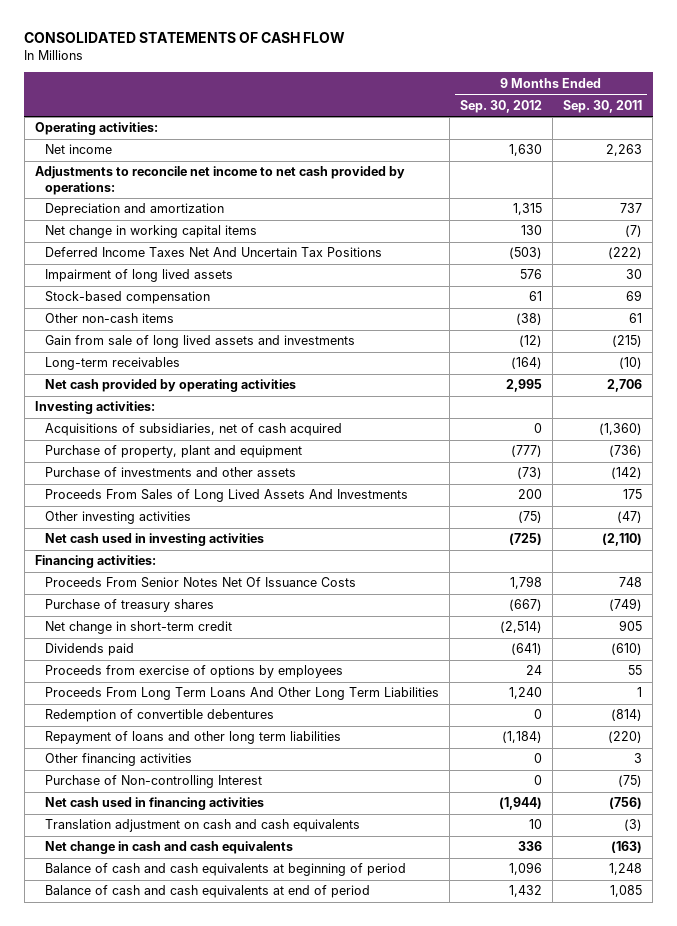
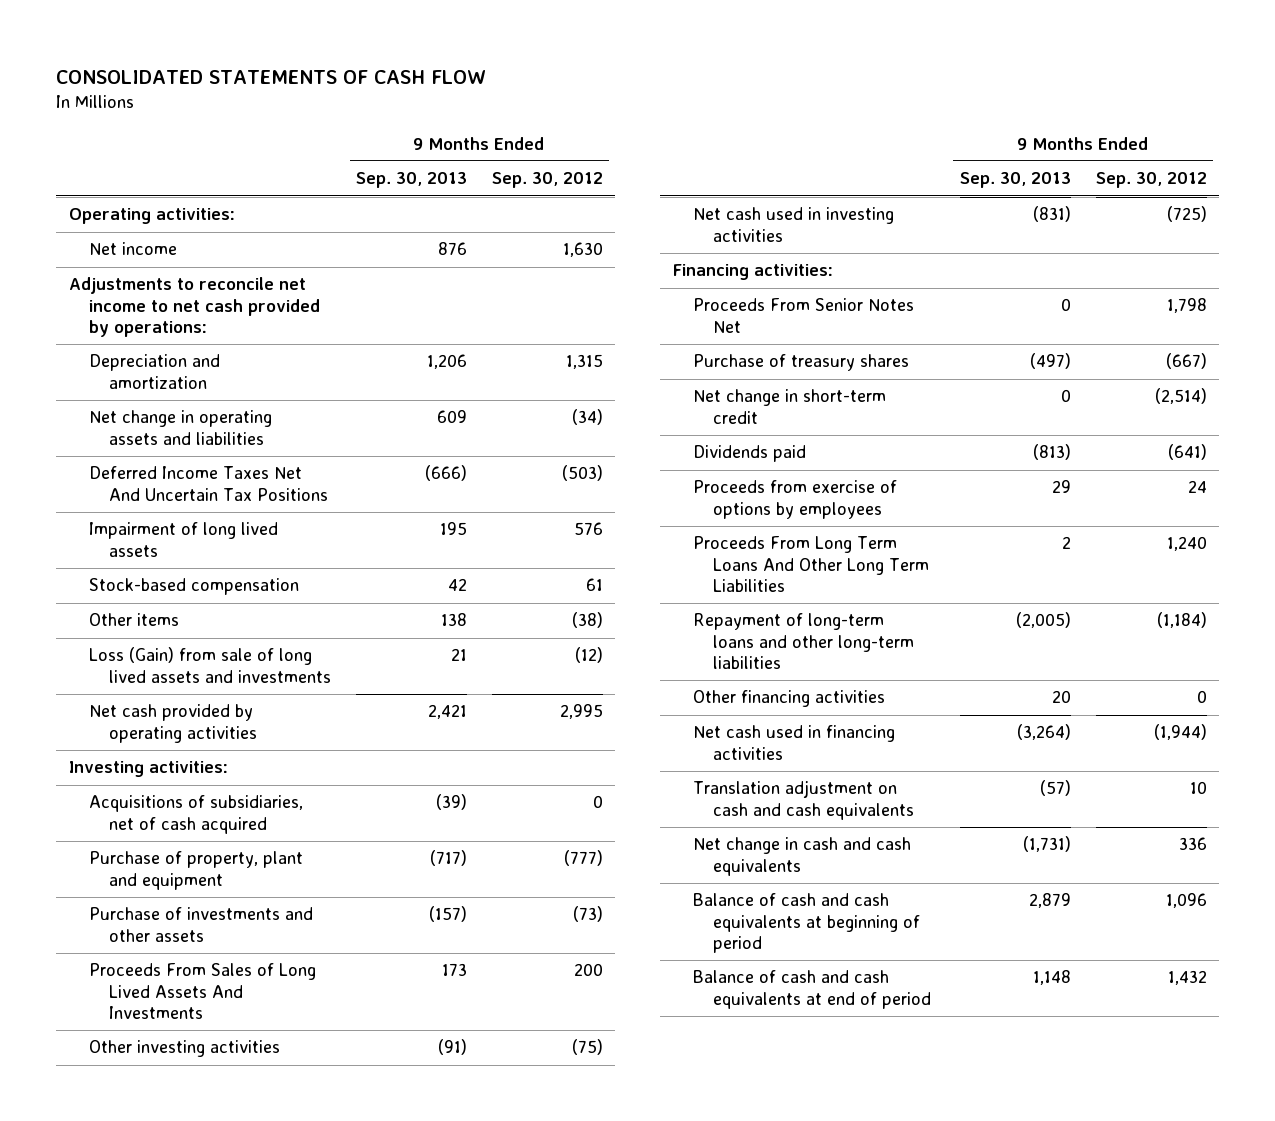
- | 9 Months Ended Sep. 30, 2012 | 9 Months Ended Sep. 30, 2011
+ | 9 Months Ended Sep. 30, 2013 | 9 Months Ended Sep. 30, 2012
- Net change in working capital items | 130 | (7)
+ Net change in operating assets and liabilities | 609 | (34)
- Other non-cash items | (38) | 61
- Gain from sale of long lived assets and investments | (12) | (215)
- Long-term receivables | (164) | (10)
+ Other items | 138 | (38)
+ Loss (Gain) from sale of long lived assets and investments | 21 | (12)
- Proceeds From Senior Notes Net Of Issuance Costs | 1,798 | 748
+ Proceeds From Senior Notes Net | 0 | 1,798
- Redemption of convertible debentures | 0 | (814)
- Repayment of loans and other long term liabilities | (1,184) | (220)
+ Repayment of long-term loans and other long-term liabilities | (2,005) | (1,184)
- Purchase of Non-controlling Interest | 0 | (75)

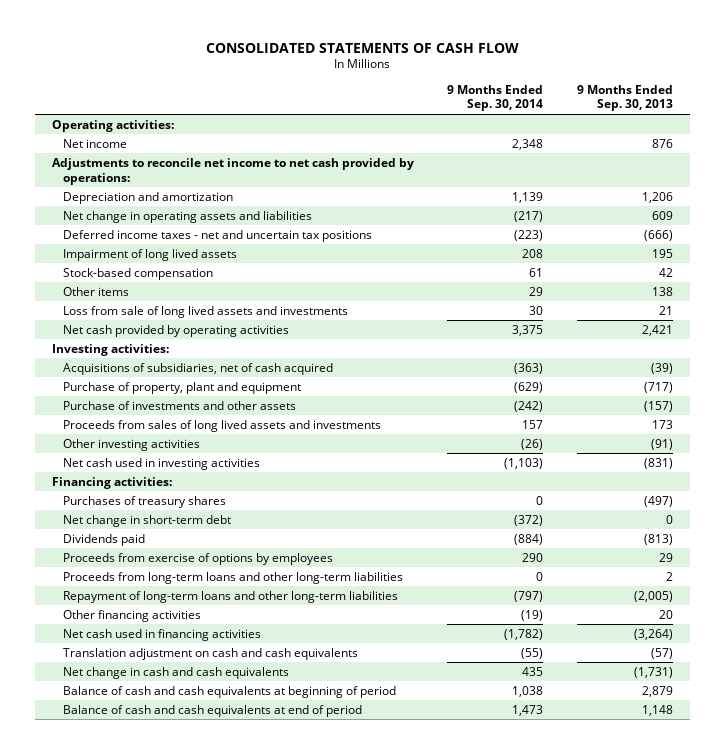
- | 9 Months Ended Sep. 30, 2013 | 9 Months Ended Sep. 30, 2012
+ | 9 Months Ended Sep. 30, 2014 | 9 Months Ended Sep. 30, 2013
- Deferred Income Taxes Net And Uncertain Tax Positions | (666) | (503)
+ Deferred income taxes - net and uncertain tax positions | (223) | (666)
- Loss (Gain) from sale of long lived assets and investments | 21 | (12)
+ Loss from sale of long lived assets and investments | 30 | 21
- Proceeds From Sales of Long Lived Assets And Investments | 173 | 200
+ Proceeds from sales of long lived assets and investments | 157 | 173
- Proceeds From Senior Notes Net | 0 | 1,798
- Purchase of treasury shares | (497) | (667)
- Net change in short-term credit | 0 | (2,514)
+ Purchases of treasury shares | 0 | (497)
+ Net change in short-term debt | (372) | 0
- Proceeds From Long Term Loans And Other Long Term Liabilities | 2 | 1,240
+ Proceeds from long-term loans and other long-term liabilities | 0 | 2

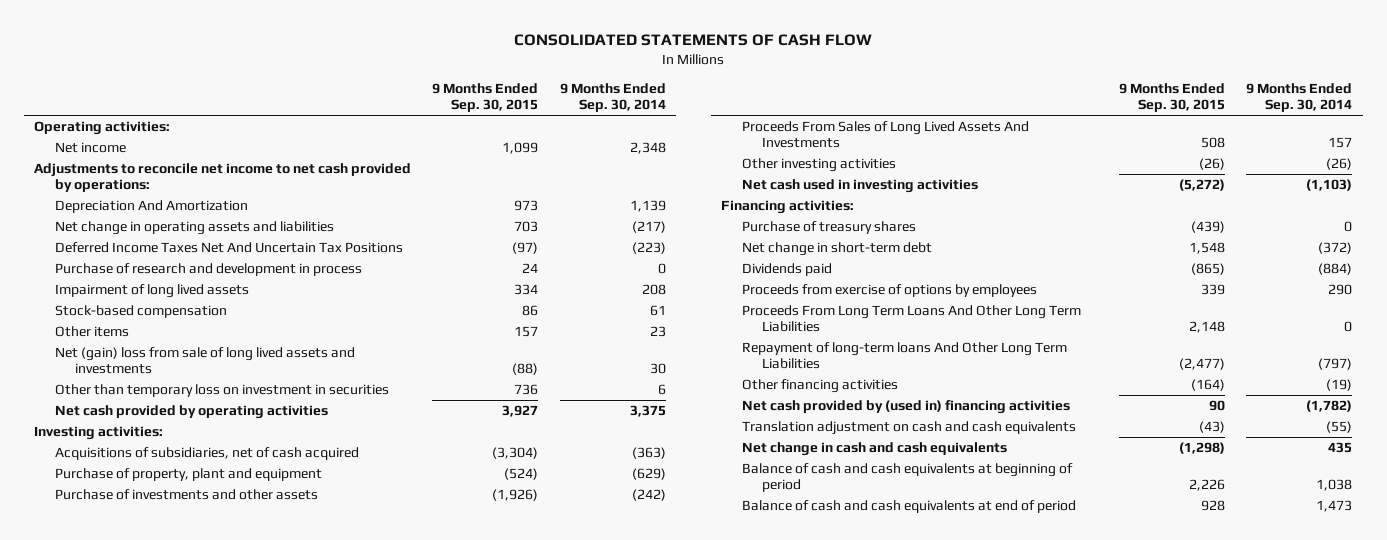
- | 9 Months Ended Sep. 30, 2014 | 9 Months Ended Sep. 30, 2013
+ | 9 Months Ended Sep. 30, 2015 | 9 Months Ended Sep. 30, 2014
- Depreciation and amortization | 1,139 | 1,206
+ Depreciation And Amortization | 973 | 1,139
- Deferred income taxes - net and uncertain tax positions | (223) | (666)
+ Deferred Income Taxes Net And Uncertain Tax Positions | (97) | (223)
+ Purchase of research and development in process | 24 | 0
- Other items | 29 | 138
- Loss from sale of long lived assets and investments | 30 | 21
+ Other items | 157 | 23
+ Net (gain) loss from sale of long lived assets and investments | (88) | 30
+ Other than temporary loss on investment in securities | 736 | 6
- Proceeds from sales of long lived assets and investments | 157 | 173
+ Proceeds From Sales of Long Lived Assets And Investments | 508 | 157
- Purchases of treasury shares | 0 | (497)
+ Purchase of treasury shares | (439) | 0
- Proceeds from long-term loans and other long-term liabilities | 0 | 2
- Repayment of long-term loans and other long-term liabilities | (797) | (2,005)
+ Proceeds From Long Term Loans And Other Long Term Liabilities | 2,148 | 0
+ Repayment of long-term loans And Other Long Term Liabilities | (2,477) | (797)
- Net cash used in financing activities | (1,782) | (3,264)
+ Net cash provided by (used in) financing activities | 90 | (1,782)

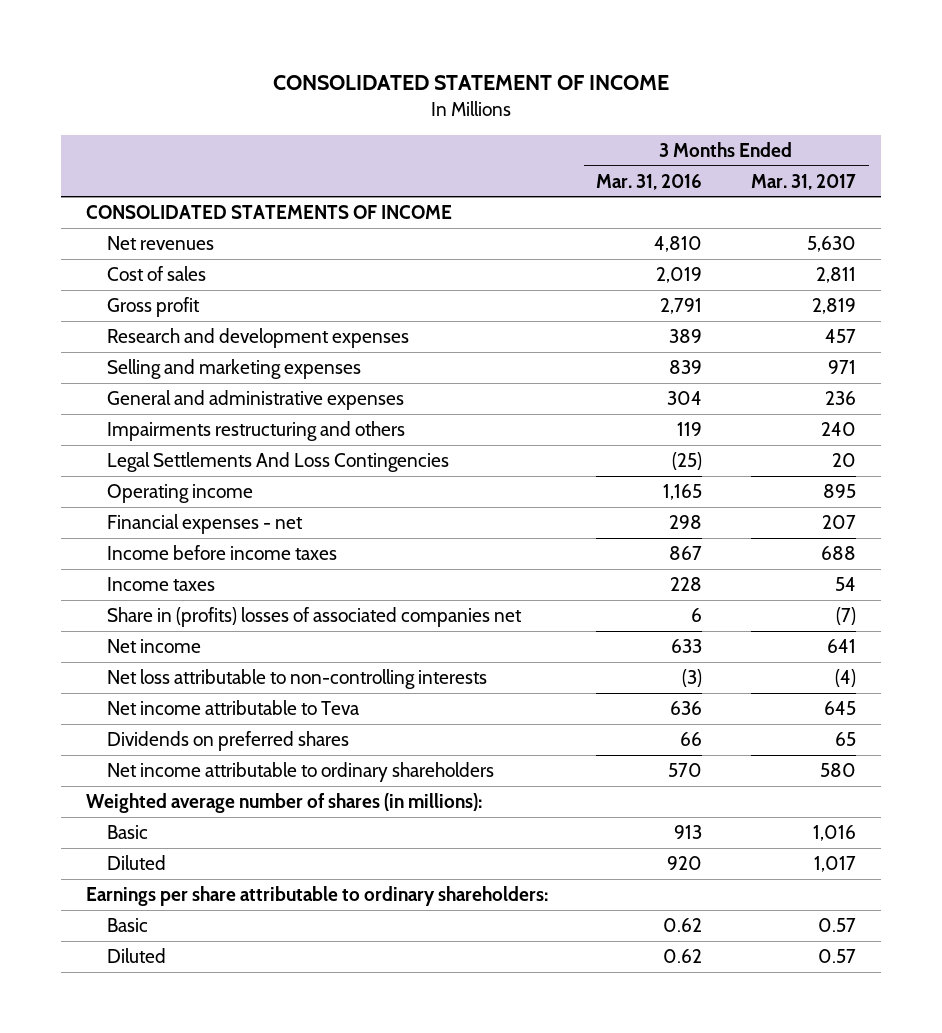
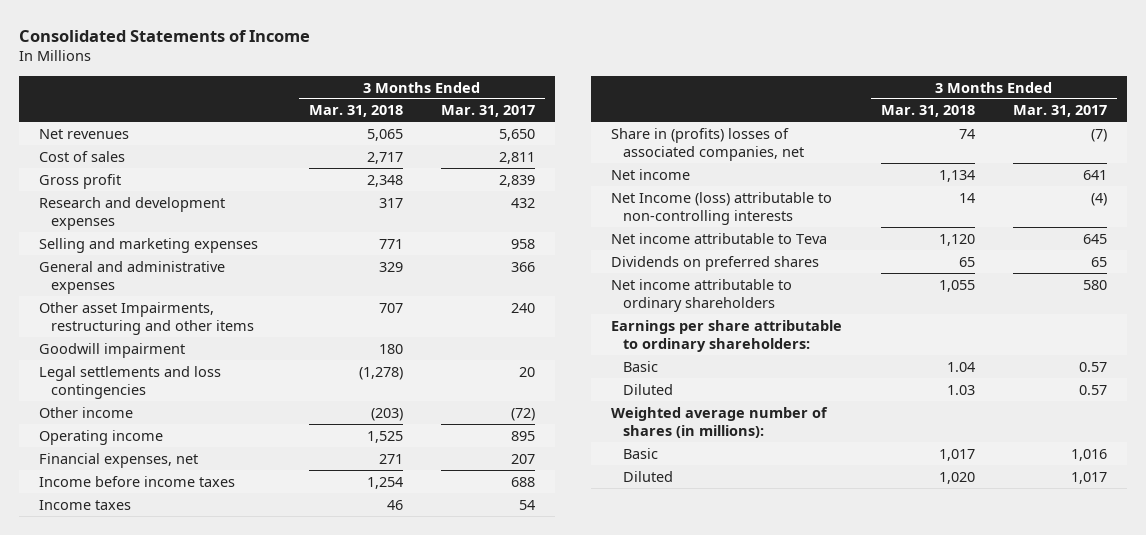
- CONSOLIDATED STATEMENT OF INCOME
+ Consolidated Statements of Income
- | 3 Months Ended Mar. 31, 2016 | 3 Months Ended Mar. 31, 2017
+ | 3 Months Ended Mar. 31, 2018 | 3 Months Ended Mar. 31, 2017
- CONSOLIDATED STATEMENTS OF INCOME
- Net revenues | 4,810 | 5,630
+ Net revenues | 5,065 | 5,650
- Gross profit | 2,791 | 2,819
- Research and development expenses | 389 | 457
- Selling and marketing expenses | 839 | 971
- General and administrative expenses | 304 | 236
- Impairments restructuring and others | 119 | 240
- Legal Settlements And Loss Contingencies | (25) | 20
+ Gross profit | 2,348 | 2,839
+ Research and development expenses | 317 | 432
+ Selling and marketing expenses | 771 | 958
+ General and administrative expenses | 329 | 366
+ Other asset Impairments, restructuring and other items | 707 | 240
+ Goodwill impairment | 180 |
+ Legal settlements and loss contingencies | (1,278) | 20
+ Other income | (203) | (72)
- Financial expenses - net | 298 | 207
+ Financial expenses, net | 271 | 207
- Share in (profits) losses of associated companies net | 6 | (7)
+ Share in (profits) losses of associated companies, net | 74 | (7)
- Net loss attributable to non-controlling interests | (3) | (4)
+ Net Income (loss) attributable to non-controlling interests | 14 | (4)
moved down: Weighted average number of shares (in millions):
moved down: Basic | 1,017 | 1,016
moved down: Diluted | 1,020 | 1,017

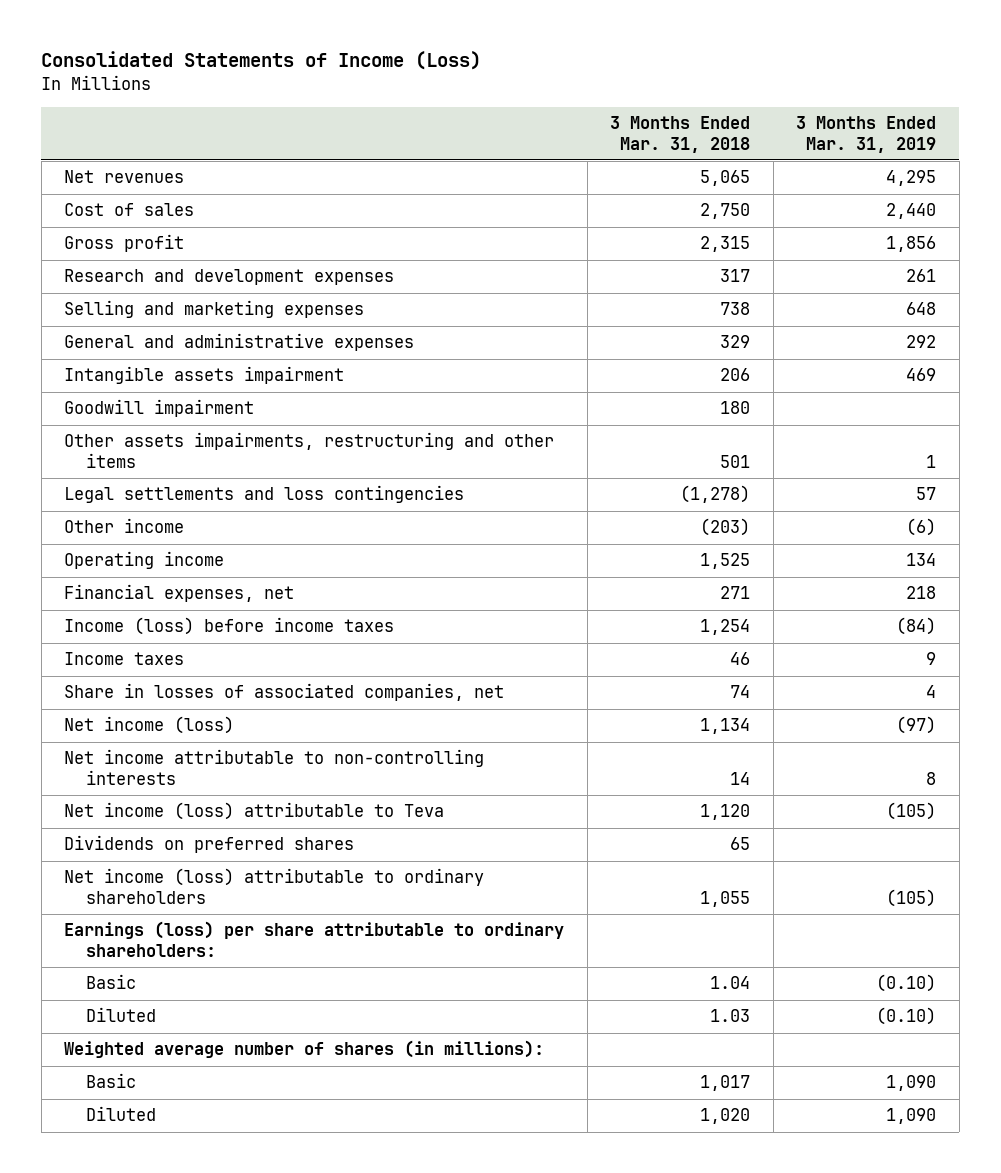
- Consolidated Statements of Income
+ Consolidated Statements of Income (Loss)
- | 3 Months Ended Mar. 31, 2018 | 3 Months Ended Mar. 31, 2017
+ | 3 Months Ended Mar. 31, 2018 | 3 Months Ended Mar. 31, 2019
- Cost of sales | 2,717 | 2,811
- Gross profit | 2,348 | 2,839
+ Cost of sales | 2,750 | 2,440
+ Gross profit | 2,315 | 1,856
- Selling and marketing expenses | 771 | 958
+ Selling and marketing expenses | 738 | 648
- Other asset Impairments, restructuring and other items | 707 | 240
+ Intangible assets impairment | 206 | 469
+ Other assets impairments, restructuring and other items | 501 | 1
- Income before income taxes | 1,254 | 688
+ Income (loss) before income taxes | 1,254 | (84)
- Share in (profits) losses of associated companies, net | 74 | (7)
- Net income | 1,134 | 641
- Net Income (loss) attributable to non-controlling interests | 14 | (4)
- Net income attributable to Teva | 1,120 | 645
+ Share in losses of associated companies, net | 74 | 4
+ Net income (loss) | 1,134 | (97)
+ Net income attributable to non-controlling interests | 14 | 8
+ Net income (loss) attributable to Teva | 1,120 | (105)
- Net income attributable to ordinary shareholders | 1,055 | 580
- Earnings per share attributable to ordinary shareholders:
+ Net income (loss) attributable to ordinary shareholders | 1,055 | (105)
+ Earnings (loss) per share attributable to ordinary shareholders:

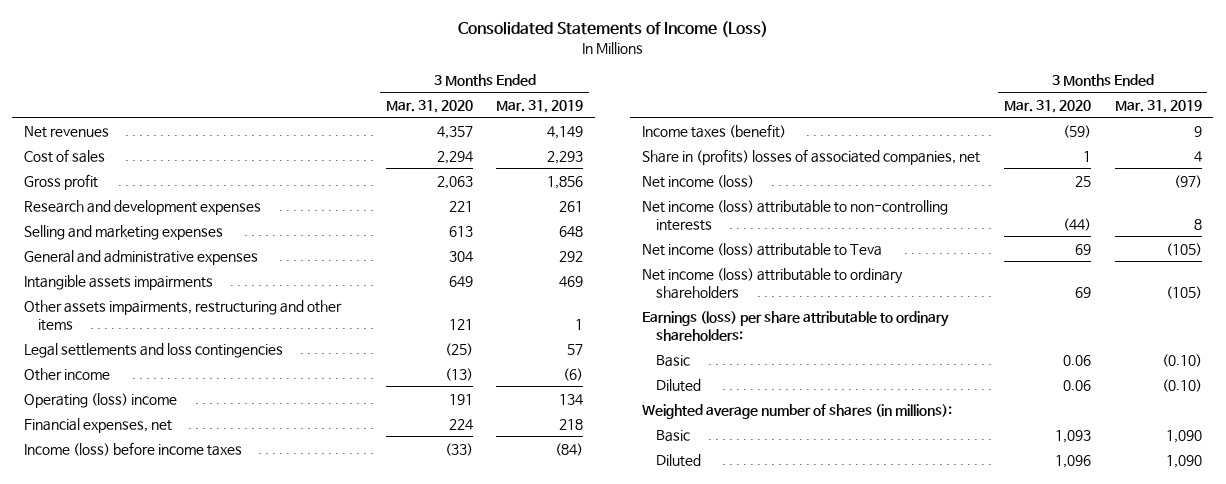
- | 3 Months Ended Mar. 31, 2018 | 3 Months Ended Mar. 31, 2019
+ | 3 Months Ended Mar. 31, 2020 | 3 Months Ended Mar. 31, 2019
- Net revenues | 5,065 | 4,295
- Cost of sales | 2,750 | 2,440
+ Net revenues | 4,357 | 4,149
+ Cost of sales | 2,294 | 2,293
- Intangible assets impairment | 206 | 469
- Goodwill impairment | 180 |
+ Intangible assets impairments | 649 | 469
- Operating income | 1,525 | 134
+ Operating (loss) income | 191 | 134
- Income taxes | 46 | 9
- Share in losses of associated companies, net | 74 | 4
+ Income taxes (benefit) | (59) | 9
+ Share in (profits) losses of associated companies, net | 1 | 4
- Net income attributable to non-controlling interests | 14 | 8
+ Net income (loss) attributable to non-controlling interests | (44) | 8
- Dividends on preferred shares | 65 |

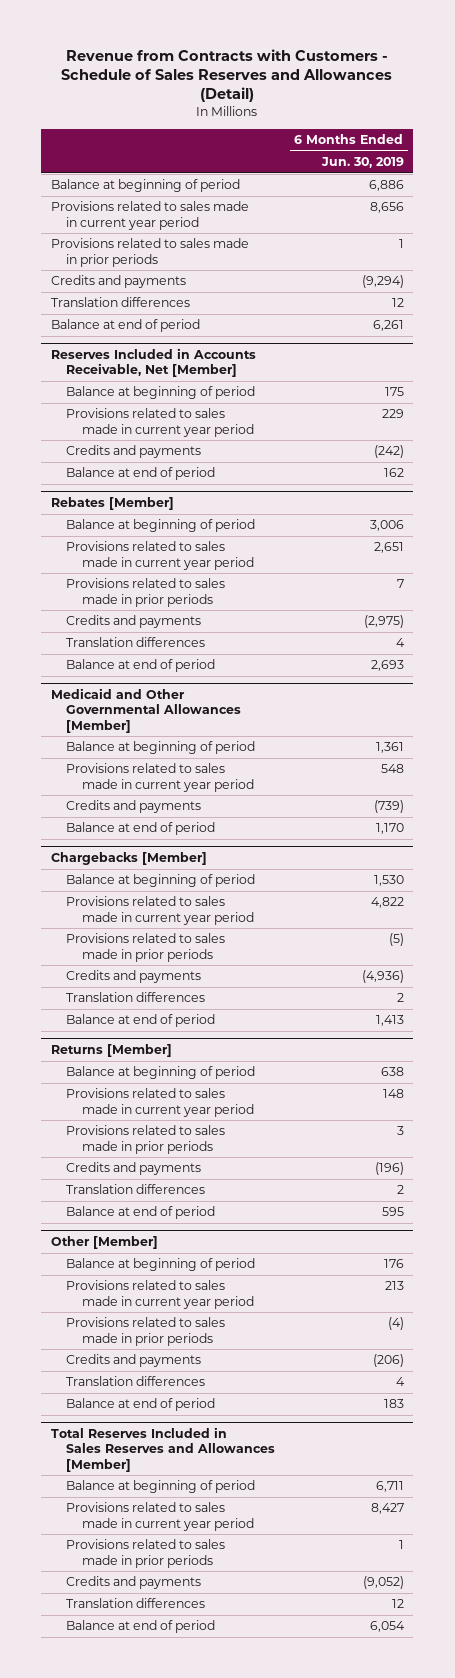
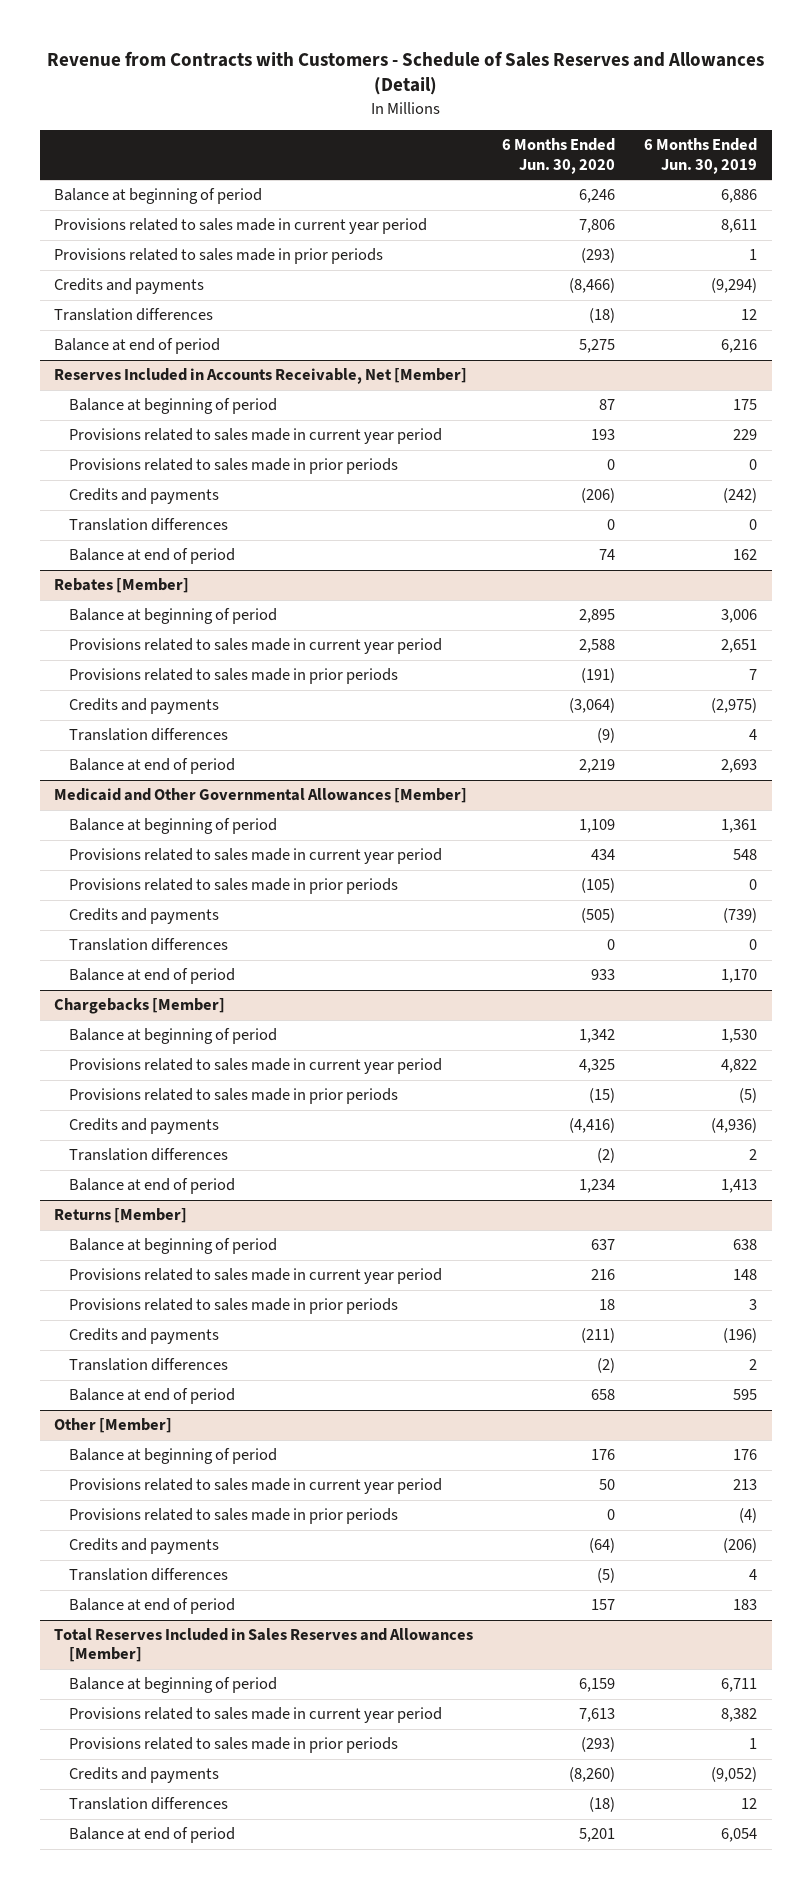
- | 6 Months Ended Jun. 30, 2019
+ | 6 Months Ended Jun. 30, 2020 | 6 Months Ended Jun. 30, 2019
- Provisions related to sales made in current year period | 8,656
+ Provisions related to sales made in current year period | 7,806 | 8,611
- Balance at end of period | 6,261
+ Balance at end of period | 5,275 | 6,216
@ Reserves Included in Accounts Receivable, Net [Member]
+ Provisions related to sales made in prior periods | 0 | 0
+ Translation differences | 0 | 0
@ Medicaid and Other Governmental Allowances [Member]
+ Provisions related to sales made in prior periods | (105) | 0
+ Translation differences | 0 | 0
@ Total Reserves Included in Sales Reserves and Allowances [Member]
- Provisions related to sales made in current year period | 8,427
+ Provisions related to sales made in current year period | 7,613 | 8,382

